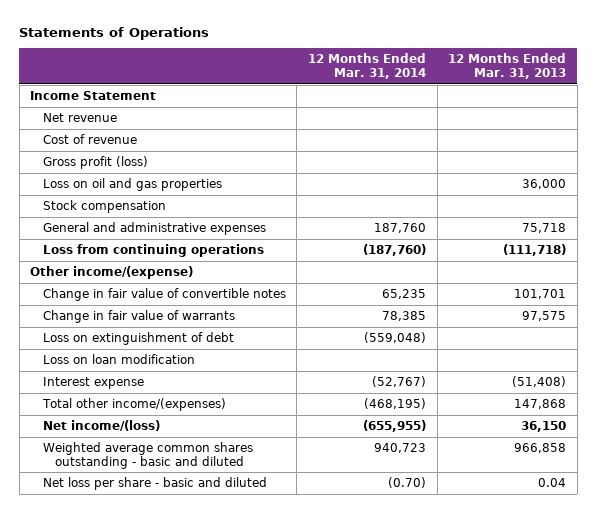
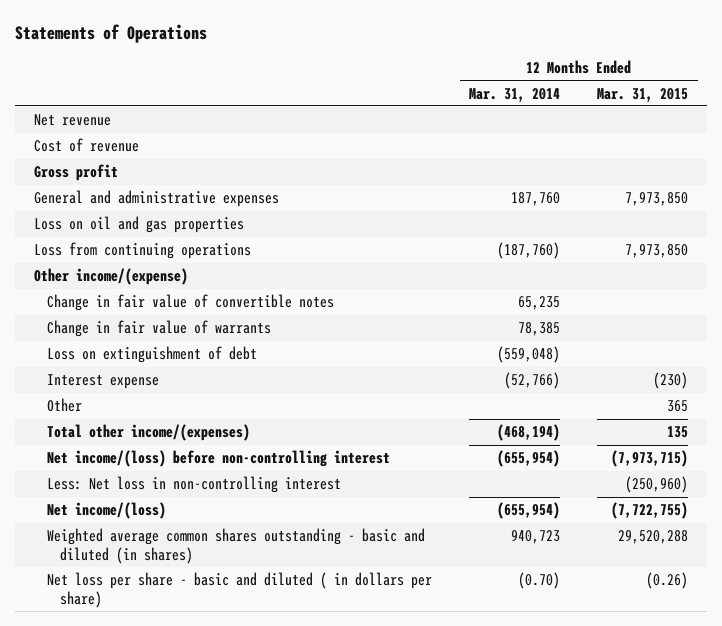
- | 12 Months Ended Mar. 31, 2014 | 12 Months Ended Mar. 31, 2013
+ | 12 Months Ended Mar. 31, 2014 | 12 Months Ended Mar. 31, 2015
- Income Statement
- Gross profit (loss)
- Stock compensation
+ Gross profit
moved down: Loss on oil and gas properties
- Loss on loan modification
- Interest expense | (52,767) | (51,408)
- Total other income/(expenses) | (468,195) | 147,868
- Net income/(loss) | (655,955) | 36,150
- Weighted average common shares outstanding - basic and diluted | 940,723 | 966,858
- Net loss per share - basic and diluted | (0.70) | 0.04
+ Interest expense | (52,766) | (230)
+ Other | | 365
+ Total other income/(expenses) | (468,194) | 135
+ Net income/(loss) before non-controlling interest | (655,954) | (7,973,715)
+ Less: Net loss in non-controlling interest | | (250,960)
+ Net income/(loss) | (655,954) | (7,722,755)
+ Weighted average common shares outstanding - basic and diluted (in shares) | 940,723 | 29,520,288
+ Net loss per share - basic and diluted ( in dollars per share) | (0.70) | (0.26)

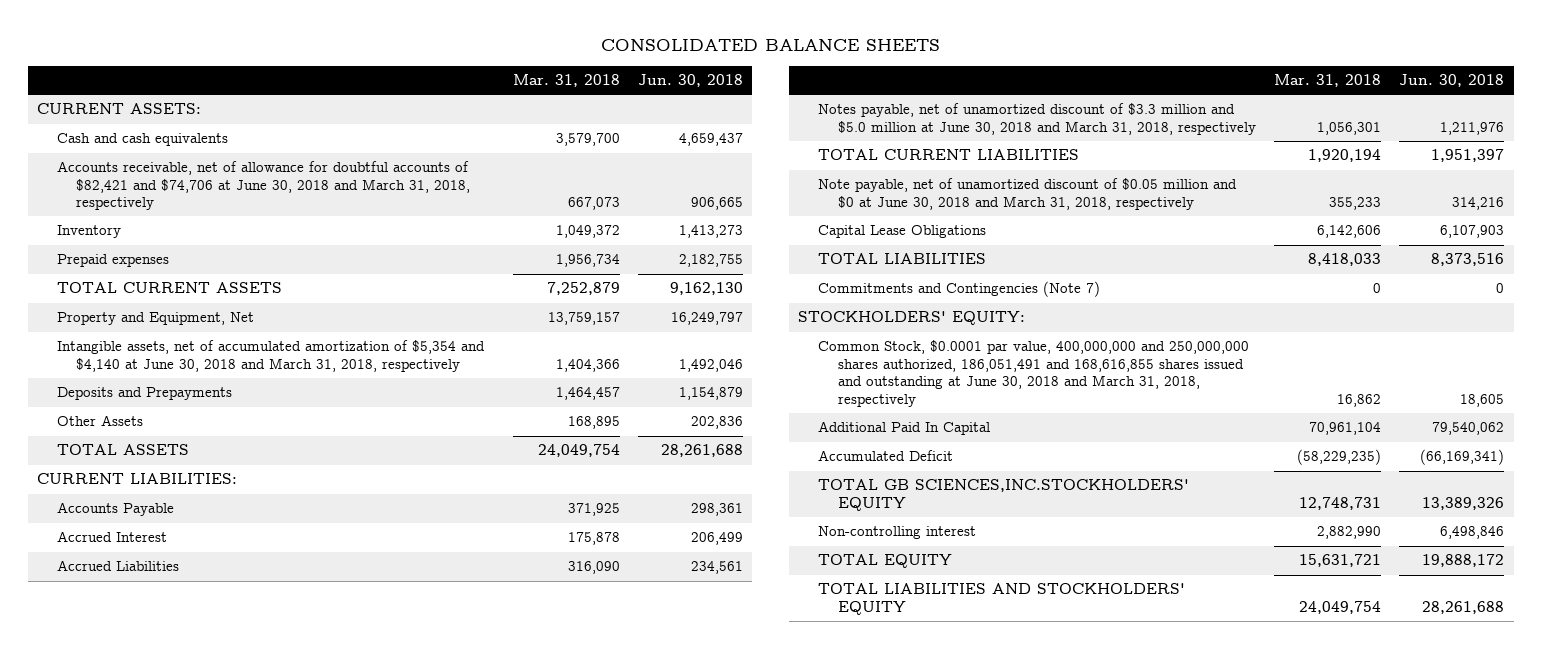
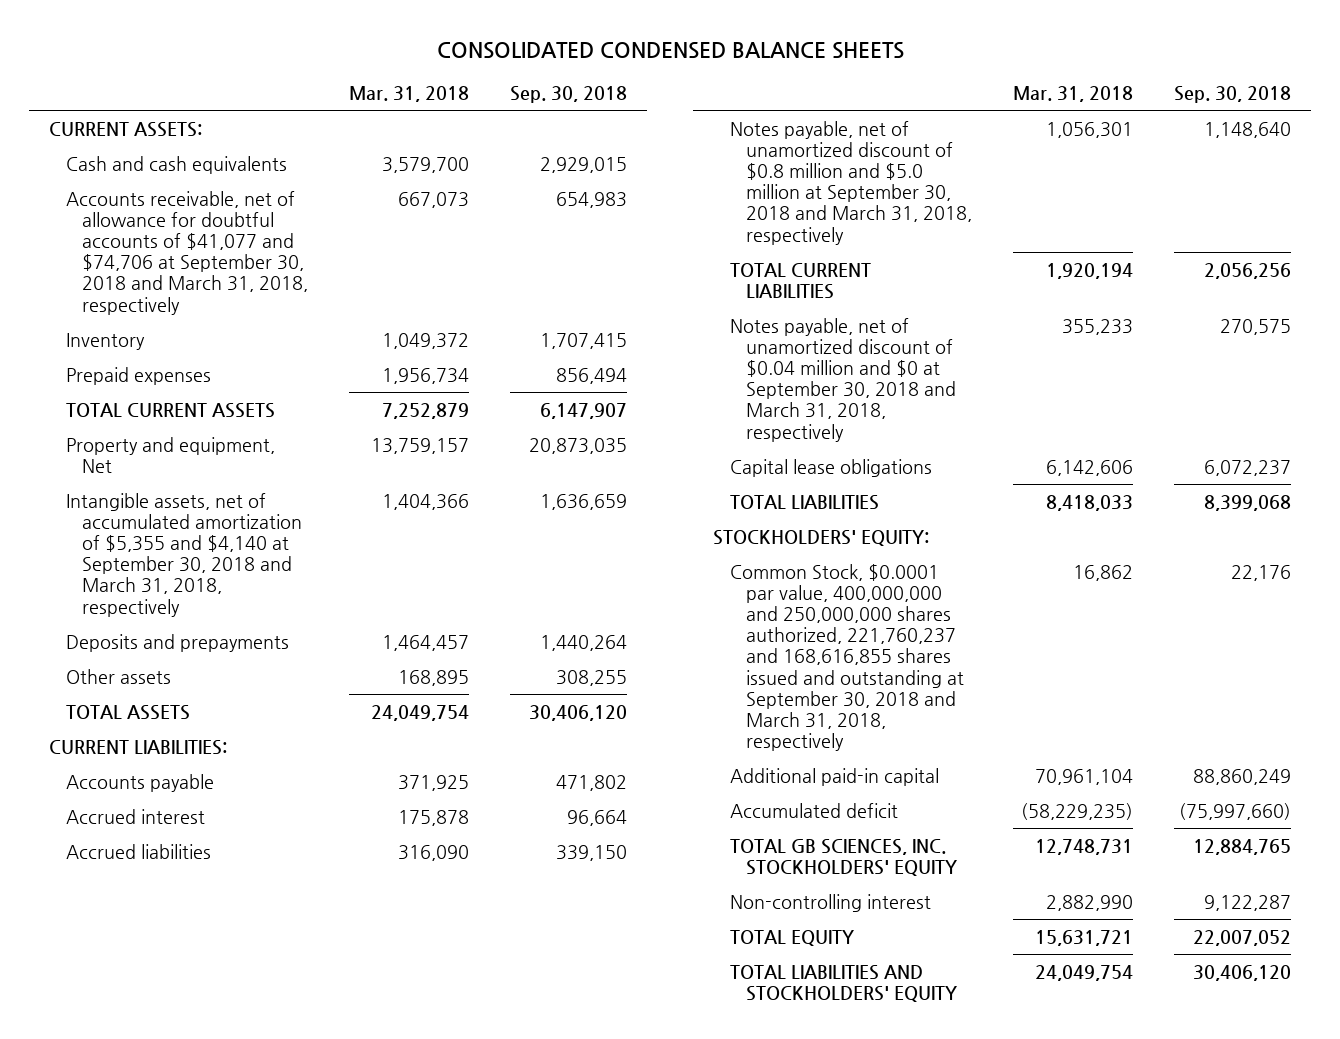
- CONSOLIDATED BALANCE SHEETS
+ CONSOLIDATED CONDENSED BALANCE SHEETS
- | Mar. 31, 2018 | Jun. 30, 2018
+ | Mar. 31, 2018 | Sep. 30, 2018
- Accounts receivable, net of allowance for doubtful accounts of $82,421 and $74,706 at June 30, 2018 and March 31, 2018, respectively | 667,073 | 906,665
+ Accounts receivable, net of allowance for doubtful accounts of $41,077 and $74,706 at September 30, 2018 and March 31, 2018, respectively | 667,073 | 654,983
- Property and Equipment, Net | 13,759,157 | 16,249,797
- Intangible assets, net of accumulated amortization of $5,354 and $4,140 at June 30, 2018 and March 31, 2018, respectively | 1,404,366 | 1,492,046
- Deposits and Prepayments | 1,464,457 | 1,154,879
- Other Assets | 168,895 | 202,836
+ Property and equipment, Net | 13,759,157 | 20,873,035
+ Intangible assets, net of accumulated amortization of $5,355 and $4,140 at September 30, 2018 and March 31, 2018, respectively | 1,404,366 | 1,636,659
+ Deposits and prepayments | 1,464,457 | 1,440,264
+ Other assets | 168,895 | 308,255
- Accounts Payable | 371,925 | 298,361
- Accrued Interest | 175,878 | 206,499
- Accrued Liabilities | 316,090 | 234,561
- Notes payable, net of unamortized discount of $3.3 million and $5.0 million at June 30, 2018 and March 31, 2018, respectively | 1,056,301 | 1,211,976
+ Accounts payable | 371,925 | 471,802
+ Accrued interest | 175,878 | 96,664
+ Accrued liabilities | 316,090 | 339,150
+ Notes payable, net of unamortized discount of $0.8 million and $5.0 million at September 30, 2018 and March 31, 2018, respectively | 1,056,301 | 1,148,640
- Note payable, net of unamortized discount of $0.05 million and $0 at June 30, 2018 and March 31, 2018, respectively | 355,233 | 314,216
- Capital Lease Obligations | 6,142,606 | 6,107,903
+ Notes payable, net of unamortized discount of $0.04 million and $0 at September 30, 2018 and March 31, 2018, respectively | 355,233 | 270,575
+ Capital lease obligations | 6,142,606 | 6,072,237
- Commitments and Contingencies (Note 7) | 0 | 0
- Common Stock, $0.0001 par value, 400,000,000 and 250,000,000 shares authorized, 186,051,491 and 168,616,855 shares issued and outstanding at June 30, 2018 and March 31, 2018, respectively | 16,862 | 18,605
- Additional Paid In Capital | 70,961,104 | 79,540,062
- Accumulated Deficit | (58,229,235) | (66,169,341)
- TOTAL GB SCIENCES,INC.STOCKHOLDERS' EQUITY | 12,748,731 | 13,389,326
+ Common Stock, $0.0001 par value, 400,000,000 and 250,000,000 shares authorized, 221,760,237 and 168,616,855 shares issued and outstanding at September 30, 2018 and March 31, 2018, respectively | 16,862 | 22,176
+ Additional paid-in capital | 70,961,104 | 88,860,249
+ Accumulated deficit | (58,229,235) | (75,997,660)
+ TOTAL GB SCIENCES, INC. STOCKHOLDERS' EQUITY | 12,748,731 | 12,884,765

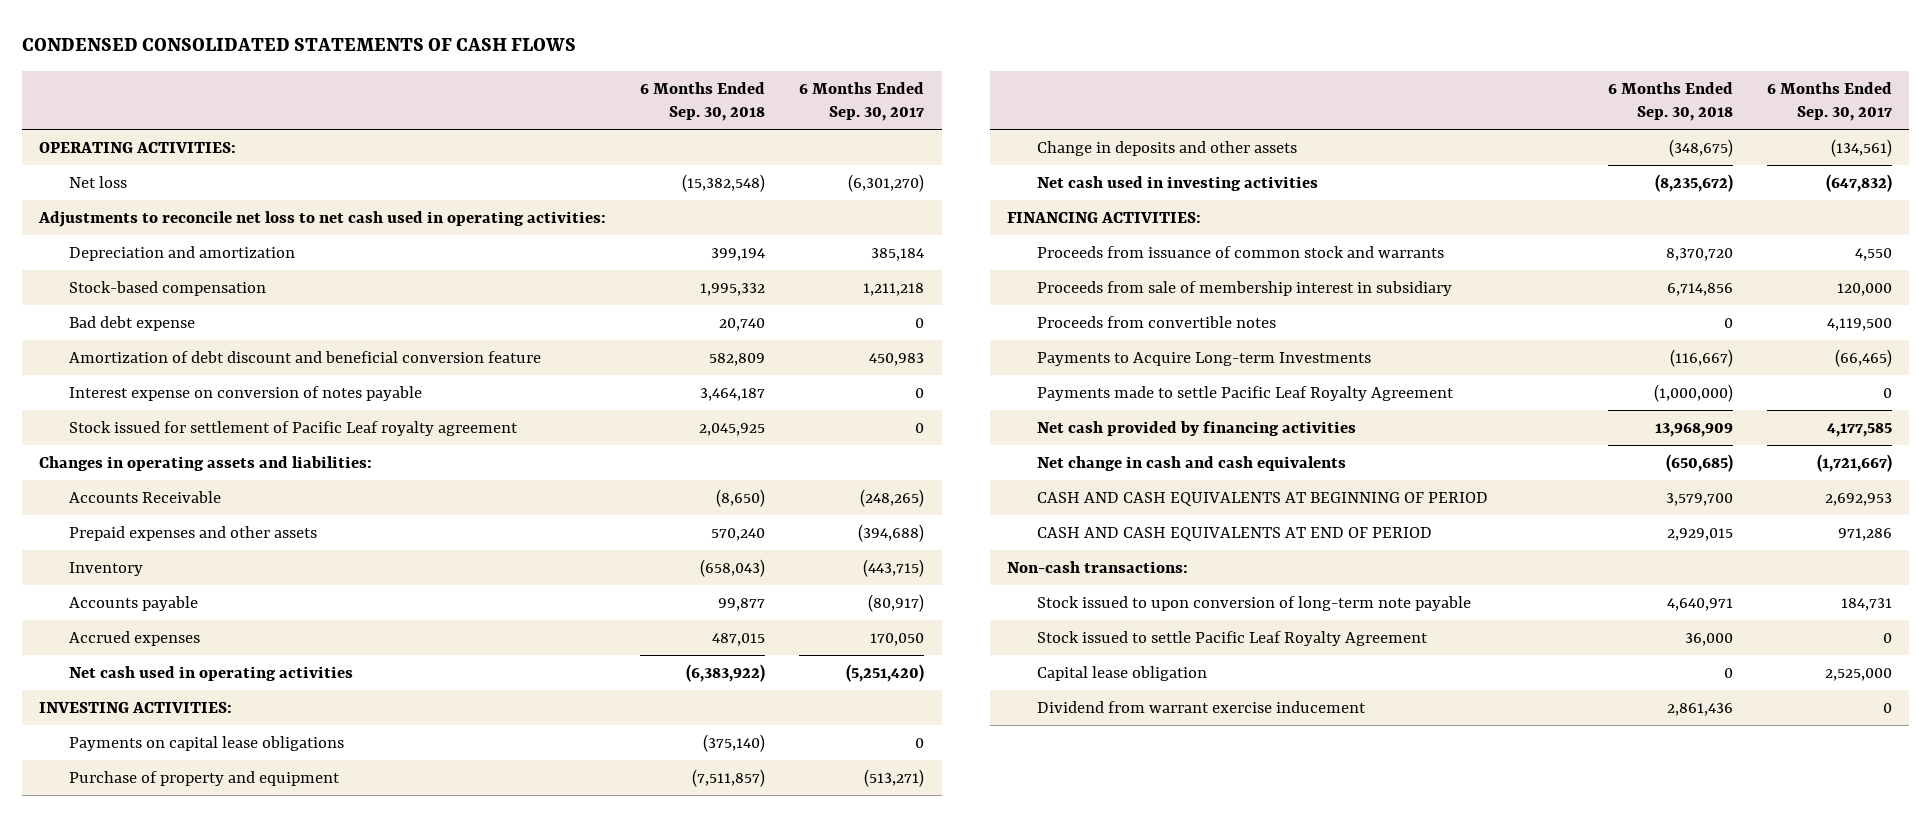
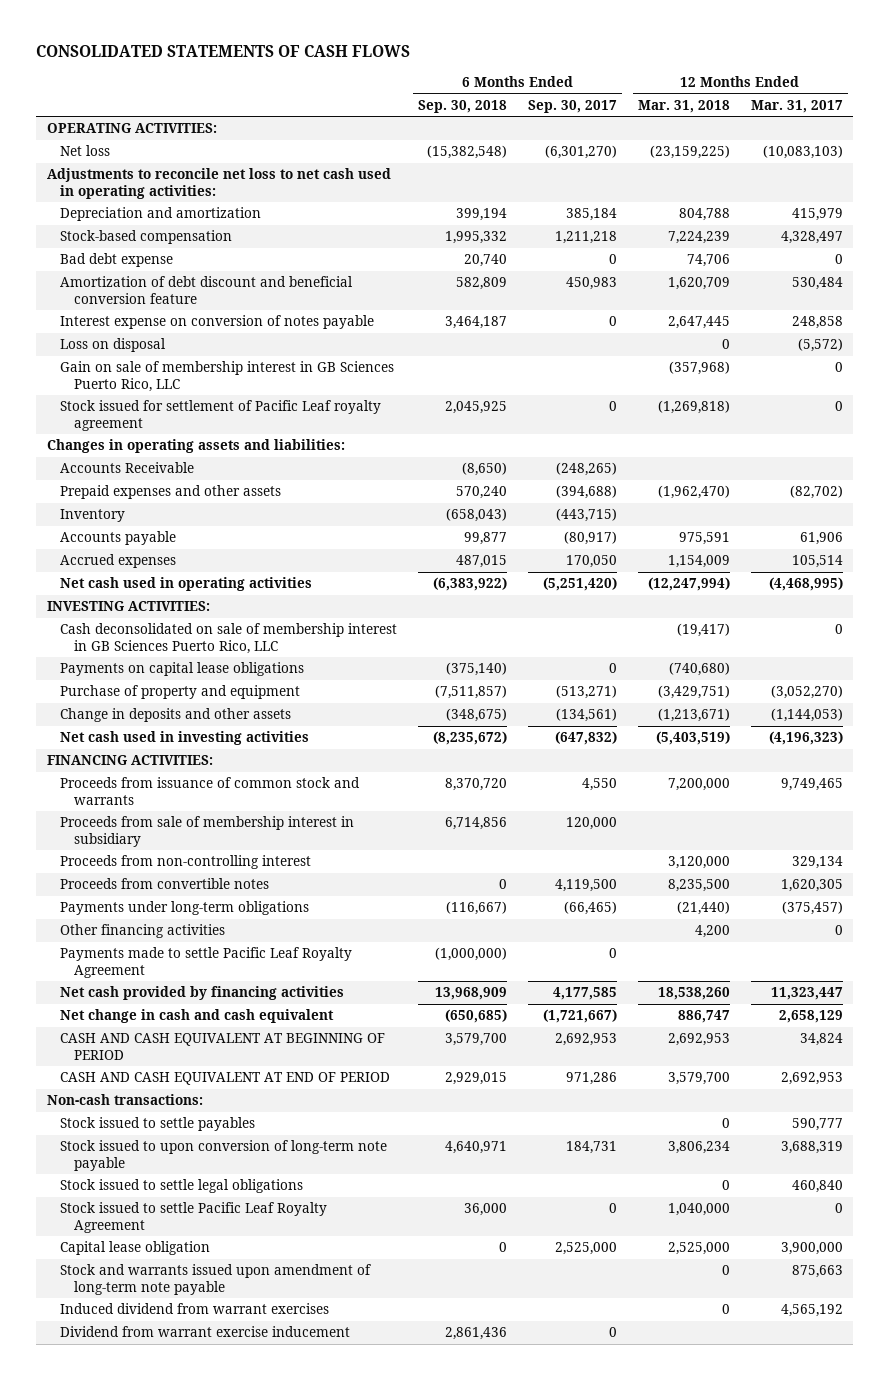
- CONDENSED CONSOLIDATED STATEMENTS OF CASH FLOWS
+ CONSOLIDATED STATEMENTS OF CASH FLOWS
- | 6 Months Ended Sep. 30, 2018 | 6 Months Ended Sep. 30, 2017
+ | 6 Months Ended Sep. 30, 2018 | 6 Months Ended Sep. 30, 2017 | 12 Months Ended Mar. 31, 2018 | 12 Months Ended Mar. 31, 2017
+ Loss on disposal | | | 0 | (5,572)
+ Gain on sale of membership interest in GB Sciences Puerto Rico, LLC | | | (357,968) | 0
+ Cash deconsolidated on sale of membership interest in GB Sciences Puerto Rico, LLC | | | (19,417) | 0
+ Proceeds from non-controlling interest | | | 3,120,000 | 329,134
- Payments to Acquire Long-term Investments | (116,667) | (66,465)
+ Payments under long-term obligations | (116,667) | (66,465) | (21,440) | (375,457)
+ Other financing activities | | | 4,200 | 0
- Net change in cash and cash equivalents | (650,685) | (1,721,667)
- CASH AND CASH EQUIVALENTS AT BEGINNING OF PERIOD | 3,579,700 | 2,692,953
- CASH AND CASH EQUIVALENTS AT END OF PERIOD | 2,929,015 | 971,286
+ Net change in cash and cash equivalent | (650,685) | (1,721,667) | 886,747 | 2,658,129
+ CASH AND CASH EQUIVALENT AT BEGINNING OF PERIOD | 3,579,700 | 2,692,953 | 2,692,953 | 34,824
+ CASH AND CASH EQUIVALENT AT END OF PERIOD | 2,929,015 | 971,286 | 3,579,700 | 2,692,953
+ Stock issued to settle payables | | | 0 | 590,777
+ Stock issued to settle legal obligations | | | 0 | 460,840
+ Stock and warrants issued upon amendment of long-term note payable | | | 0 | 875,663
+ Induced dividend from warrant exercises | | | 0 | 4,565,192

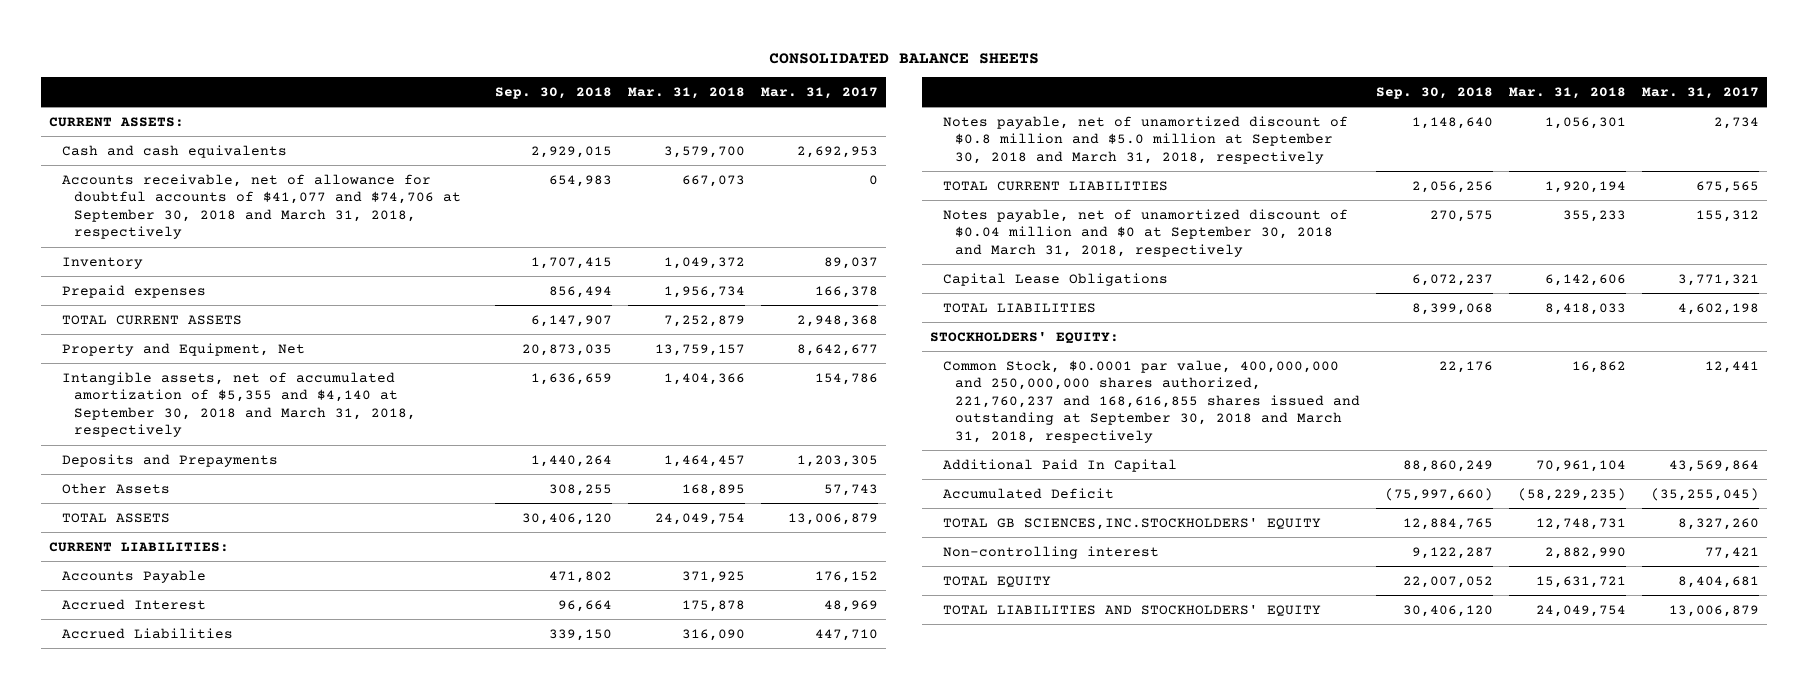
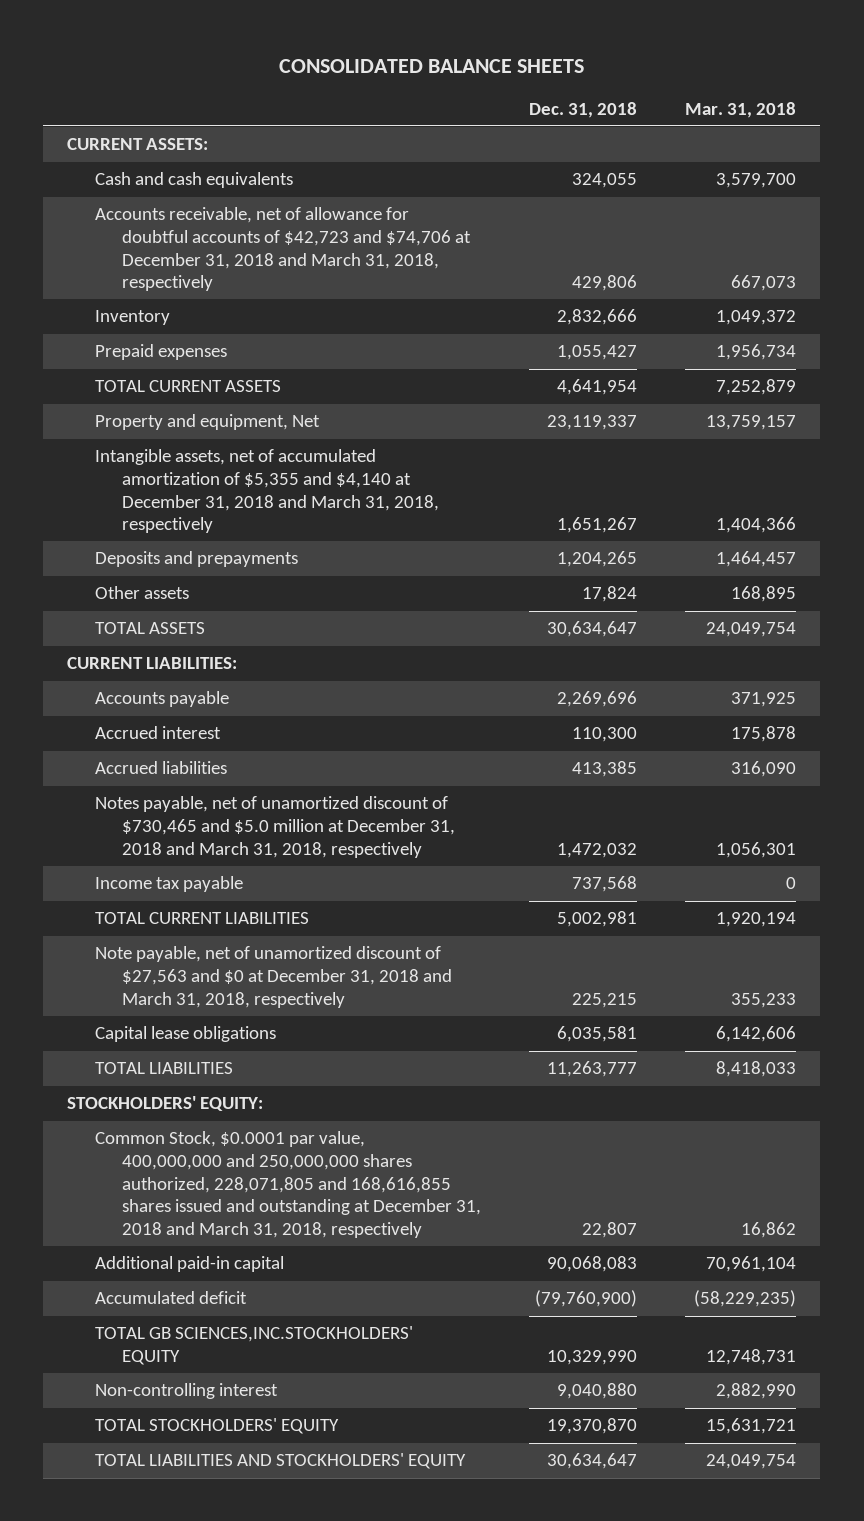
- | Sep. 30, 2018 | Mar. 31, 2018 | Mar. 31, 2017
+ | Dec. 31, 2018 | Mar. 31, 2018
- Accounts receivable, net of allowance for doubtful accounts of $41,077 and $74,706 at September 30, 2018 and March 31, 2018, respectively | 654,983 | 667,073 | 0
+ Accounts receivable, net of allowance for doubtful accounts of $42,723 and $74,706 at December 31, 2018 and March 31, 2018, respectively | 429,806 | 667,073
- Property and Equipment, Net | 20,873,035 | 13,759,157 | 8,642,677
- Intangible assets, net of accumulated amortization of $5,355 and $4,140 at September 30, 2018 and March 31, 2018, respectively | 1,636,659 | 1,404,366 | 154,786
- Deposits and Prepayments | 1,440,264 | 1,464,457 | 1,203,305
- Other Assets | 308,255 | 168,895 | 57,743
+ Property and equipment, Net | 23,119,337 | 13,759,157
+ Intangible assets, net of accumulated amortization of $5,355 and $4,140 at December 31, 2018 and March 31, 2018, respectively | 1,651,267 | 1,404,366
+ Deposits and prepayments | 1,204,265 | 1,464,457
+ Other assets | 17,824 | 168,895
- Accounts Payable | 471,802 | 371,925 | 176,152
- Accrued Interest | 96,664 | 175,878 | 48,969
- Accrued Liabilities | 339,150 | 316,090 | 447,710
- Notes payable, net of unamortized discount of $0.8 million and $5.0 million at September 30, 2018 and March 31, 2018, respectively | 1,148,640 | 1,056,301 | 2,734
+ Accounts payable | 2,269,696 | 371,925
+ Accrued interest | 110,300 | 175,878
+ Accrued liabilities | 413,385 | 316,090
+ Notes payable, net of unamortized discount of $730,465 and $5.0 million at December 31, 2018 and March 31, 2018, respectively | 1,472,032 | 1,056,301
+ Income tax payable | 737,568 | 0
- Notes payable, net of unamortized discount of $0.04 million and $0 at September 30, 2018 and March 31, 2018, respectively | 270,575 | 355,233 | 155,312
- Capital Lease Obligations | 6,072,237 | 6,142,606 | 3,771,321
+ Note payable, net of unamortized discount of $27,563 and $0 at December 31, 2018 and March 31, 2018, respectively | 225,215 | 355,233
+ Capital lease obligations | 6,035,581 | 6,142,606
- Common Stock, $0.0001 par value, 400,000,000 and 250,000,000 shares authorized, 221,760,237 and 168,616,855 shares issued and outstanding at September 30, 2018 and March 31, 2018, respectively | 22,176 | 16,862 | 12,441
- Additional Paid In Capital | 88,860,249 | 70,961,104 | 43,569,864
- Accumulated Deficit | (75,997,660) | (58,229,235) | (35,255,045)
+ Common Stock, $0.0001 par value, 400,000,000 and 250,000,000 shares authorized, 228,071,805 and 168,616,855 shares issued and outstanding at December 31, 2018 and March 31, 2018, respectively | 22,807 | 16,862
+ Additional paid-in capital | 90,068,083 | 70,961,104
+ Accumulated deficit | (79,760,900) | (58,229,235)
- TOTAL EQUITY | 22,007,052 | 15,631,721 | 8,404,681
+ TOTAL STOCKHOLDERS' EQUITY | 19,370,870 | 15,631,721

